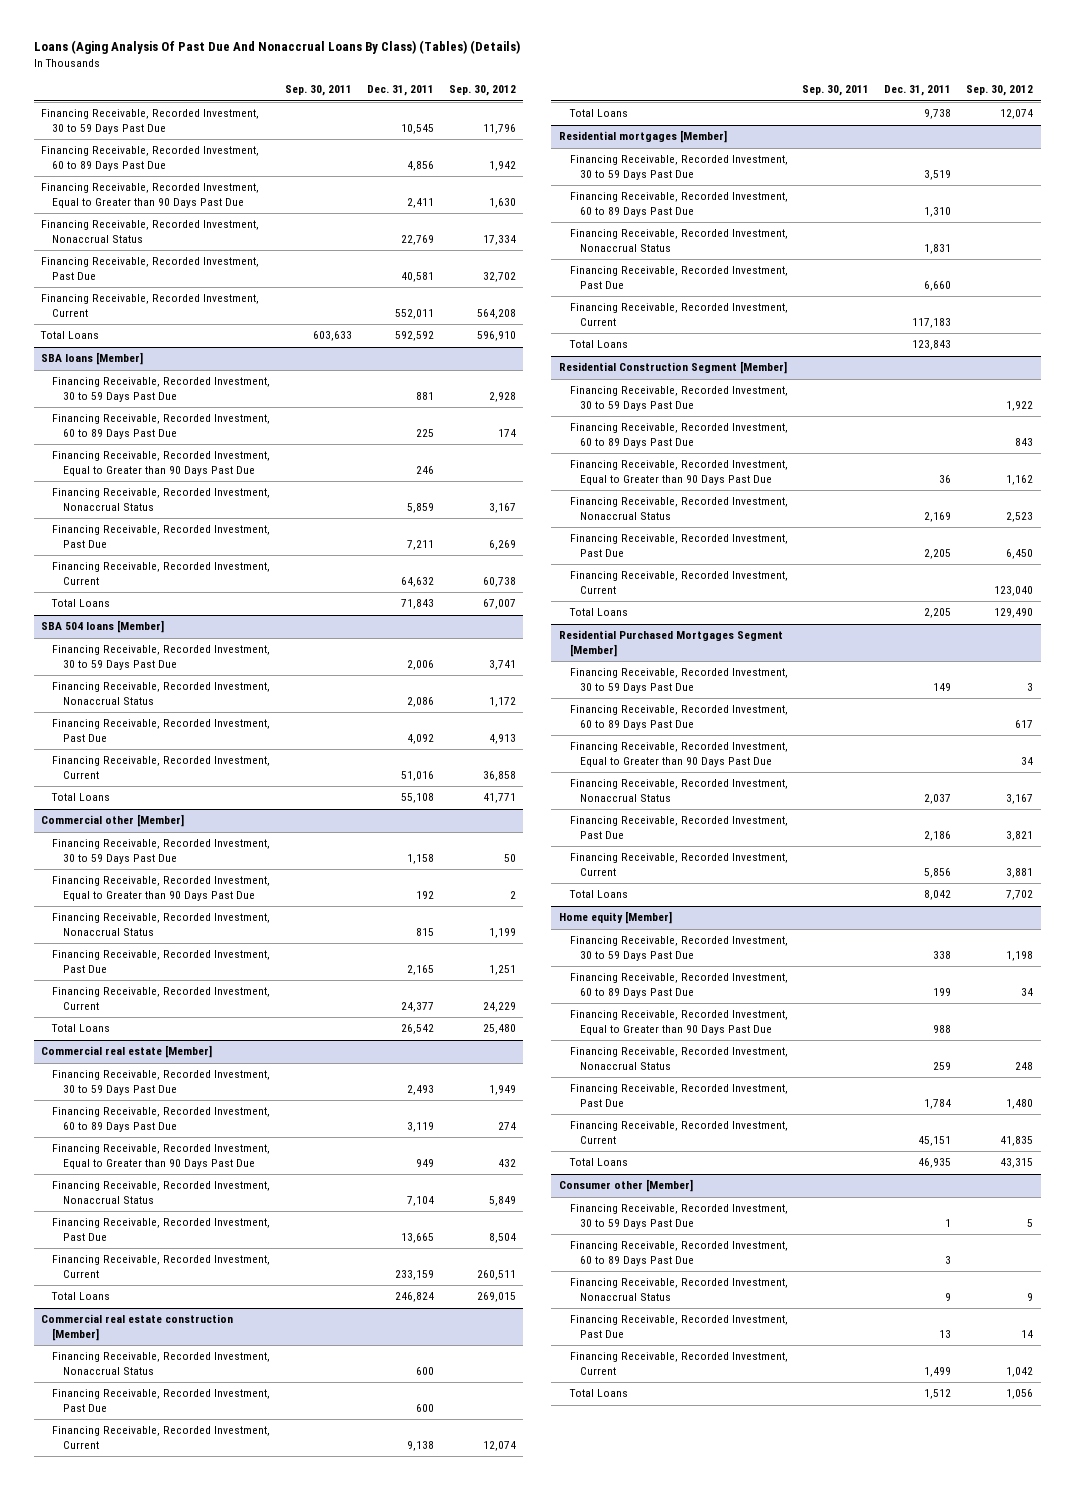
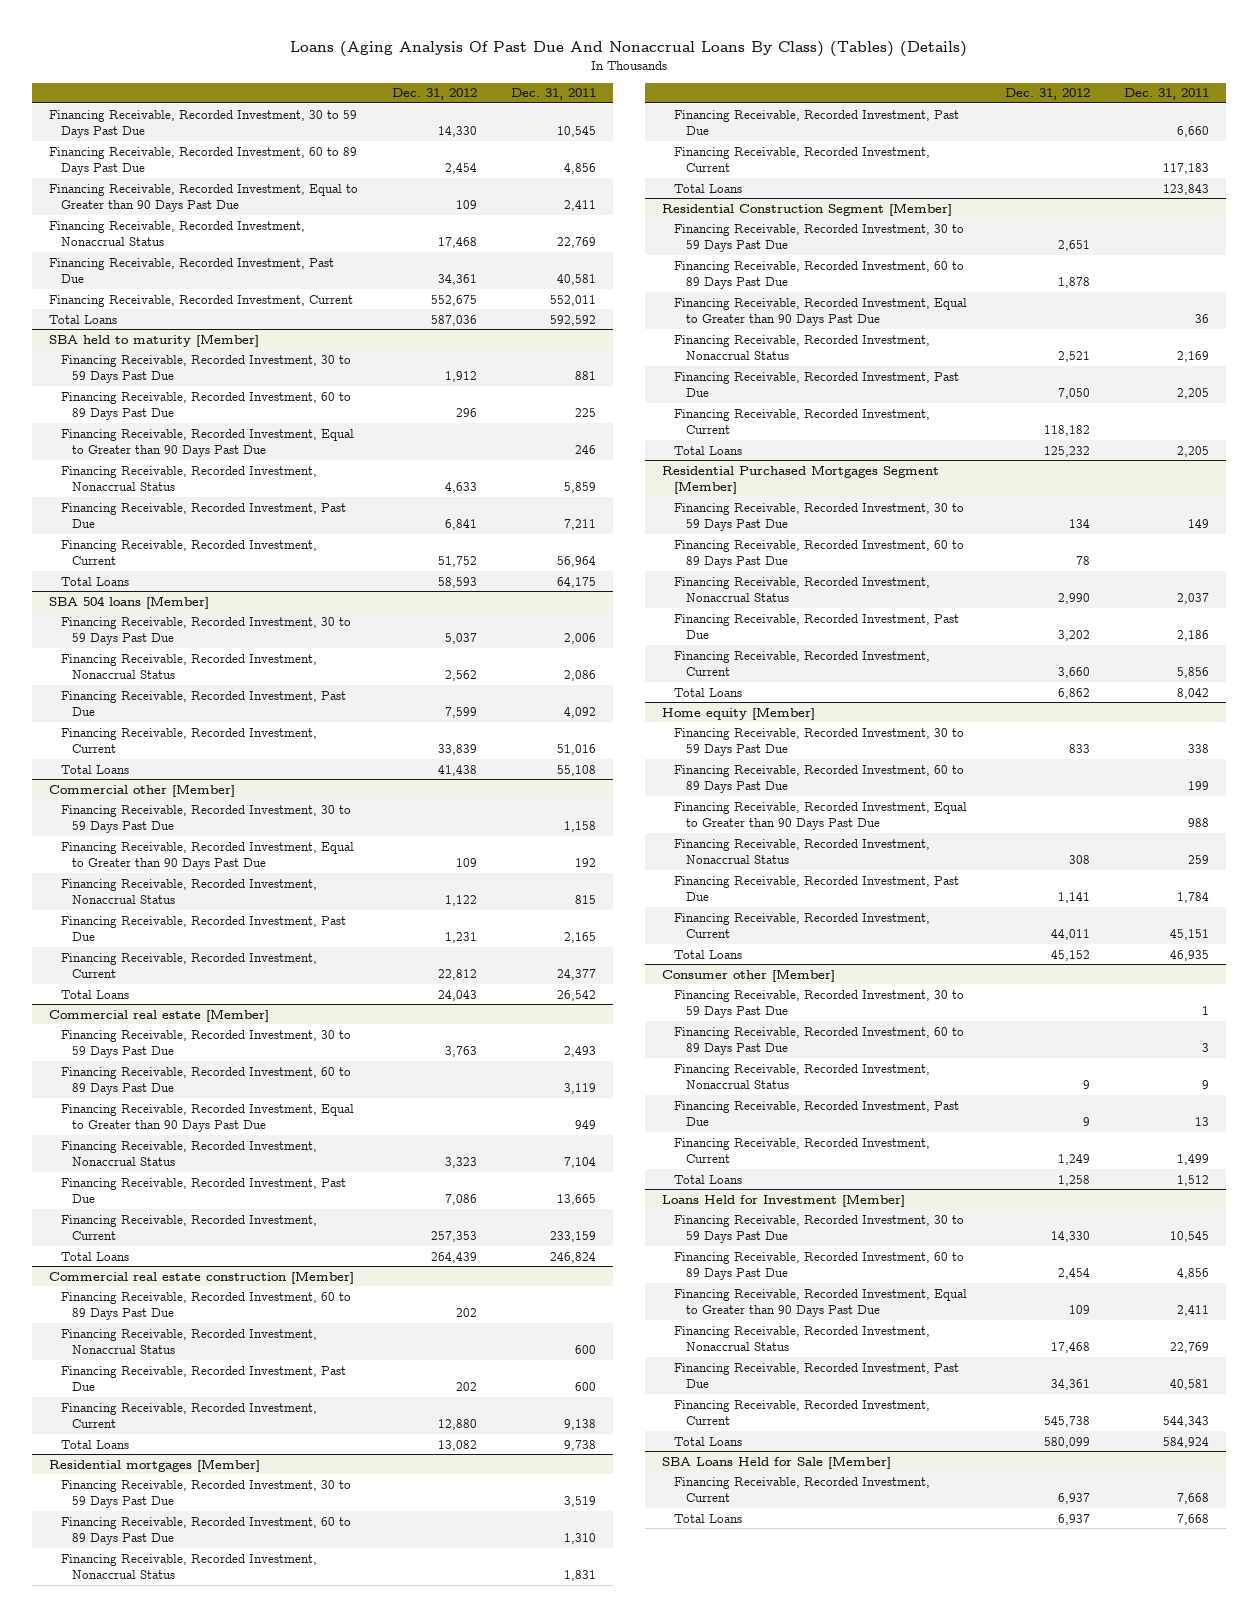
- | Sep. 30, 2011 | Dec. 31, 2011 | Sep. 30, 2012
+ | Dec. 31, 2012 | Dec. 31, 2011
- SBA loans [Member]
+ SBA held to maturity [Member]
- Financing Receivable, Recorded Investment, Current | | 64,632 | 60,738
- Total Loans | | 71,843 | 67,007
+ Financing Receivable, Recorded Investment, Current | 51,752 | 56,964
+ Total Loans | 58,593 | 64,175
@ Commercial real estate construction [Member]
+ Financing Receivable, Recorded Investment, 60 to 89 Days Past Due | 202 |
@ Residential Purchased Mortgages Segment [Member]
- Financing Receivable, Recorded Investment, Equal to Greater than 90 Days Past Due | | | 34
+ Loans Held for Investment [Member]
+ Financing Receivable, Recorded Investment, 30 to 59 Days Past Due | 14,330 | 10,545
+ Financing Receivable, Recorded Investment, 60 to 89 Days Past Due | 2,454 | 4,856
+ Financing Receivable, Recorded Investment, Equal to Greater than 90 Days Past Due | 109 | 2,411
+ Financing Receivable, Recorded Investment, Nonaccrual Status | 17,468 | 22,769
+ Financing Receivable, Recorded Investment, Past Due | 34,361 | 40,581
+ Financing Receivable, Recorded Investment, Current | 545,738 | 544,343
+ Total Loans | 580,099 | 584,924
+ SBA Loans Held for Sale [Member]
+ Financing Receivable, Recorded Investment, Current | 6,937 | 7,668
+ Total Loans | 6,937 | 7,668

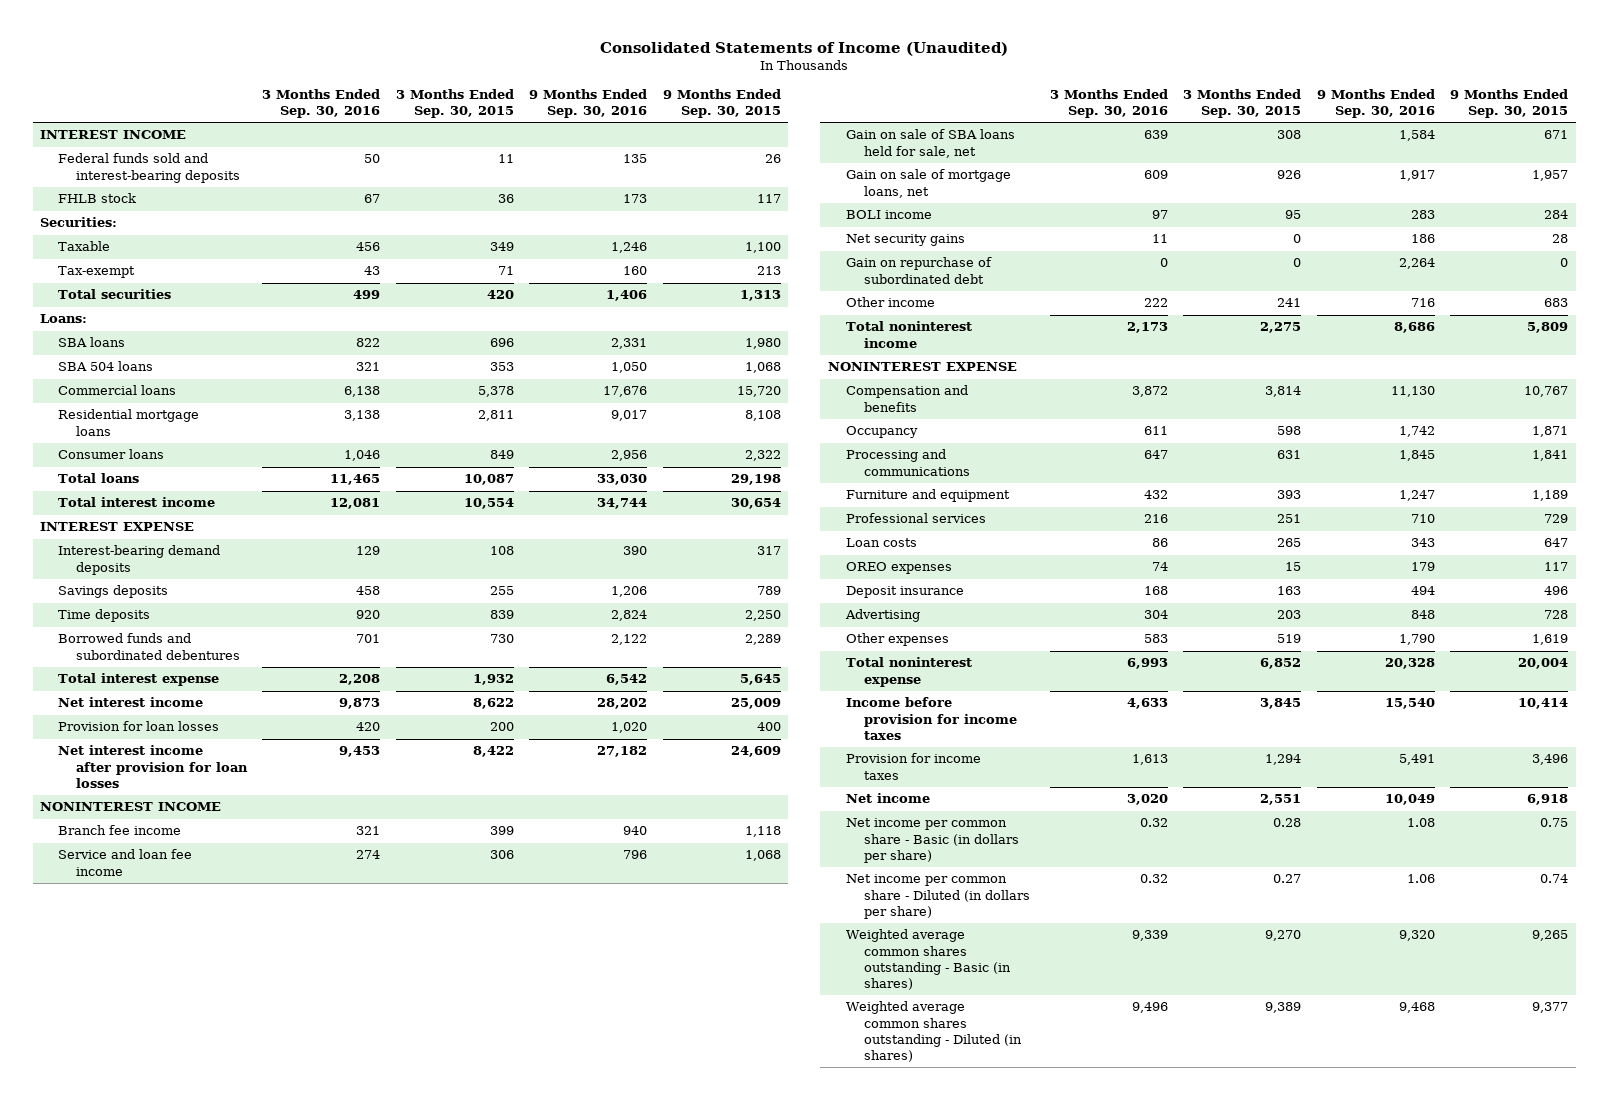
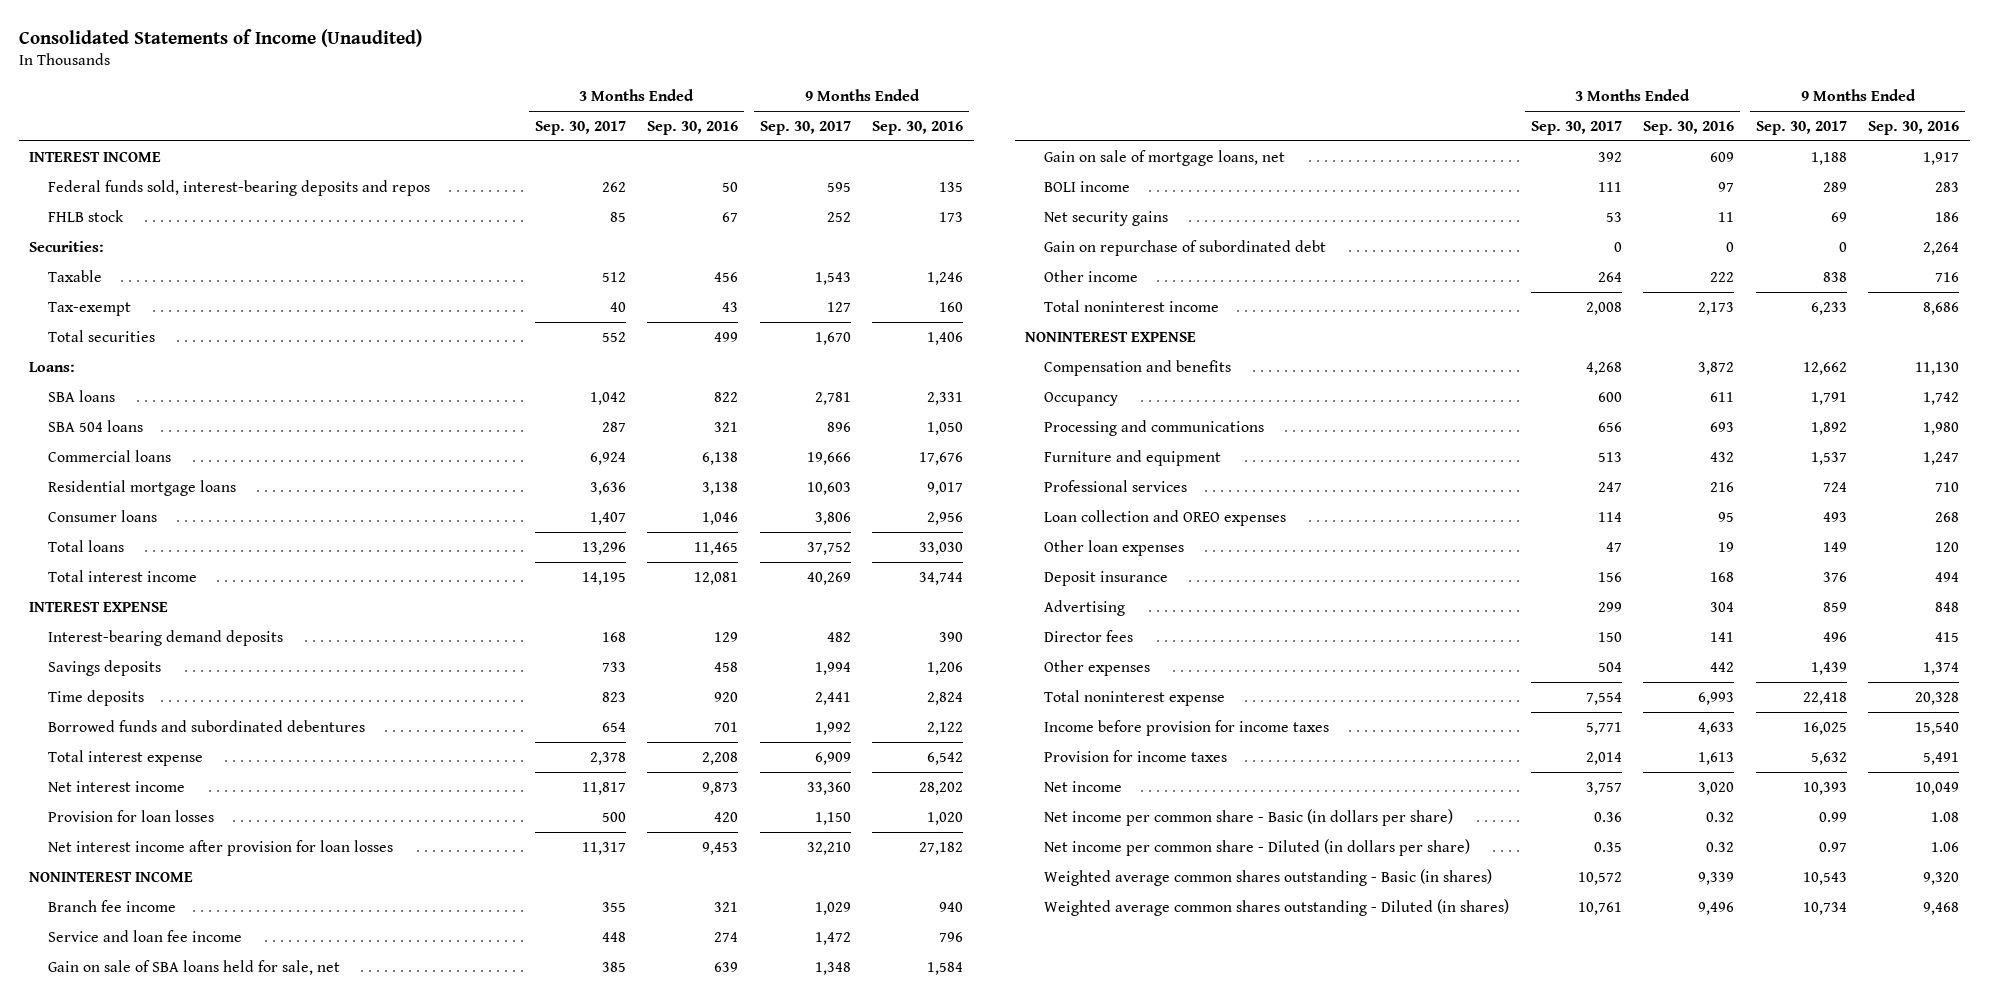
- | 3 Months Ended Sep. 30, 2016 | 3 Months Ended Sep. 30, 2015 | 9 Months Ended Sep. 30, 2016 | 9 Months Ended Sep. 30, 2015
+ | 3 Months Ended Sep. 30, 2017 | 3 Months Ended Sep. 30, 2016 | 9 Months Ended Sep. 30, 2017 | 9 Months Ended Sep. 30, 2016
- Federal funds sold and interest-bearing deposits | 50 | 11 | 135 | 26
+ Federal funds sold, interest-bearing deposits and repos | 262 | 50 | 595 | 135
- Processing and communications | 647 | 631 | 1,845 | 1,841
+ Processing and communications | 656 | 693 | 1,892 | 1,980
- Loan costs | 86 | 265 | 343 | 647
- OREO expenses | 74 | 15 | 179 | 117
+ Loan collection and OREO expenses | 114 | 95 | 493 | 268
+ Other loan expenses | 47 | 19 | 149 | 120
- Other expenses | 583 | 519 | 1,790 | 1,619
+ Director fees | 150 | 141 | 496 | 415
+ Other expenses | 504 | 442 | 1,439 | 1,374

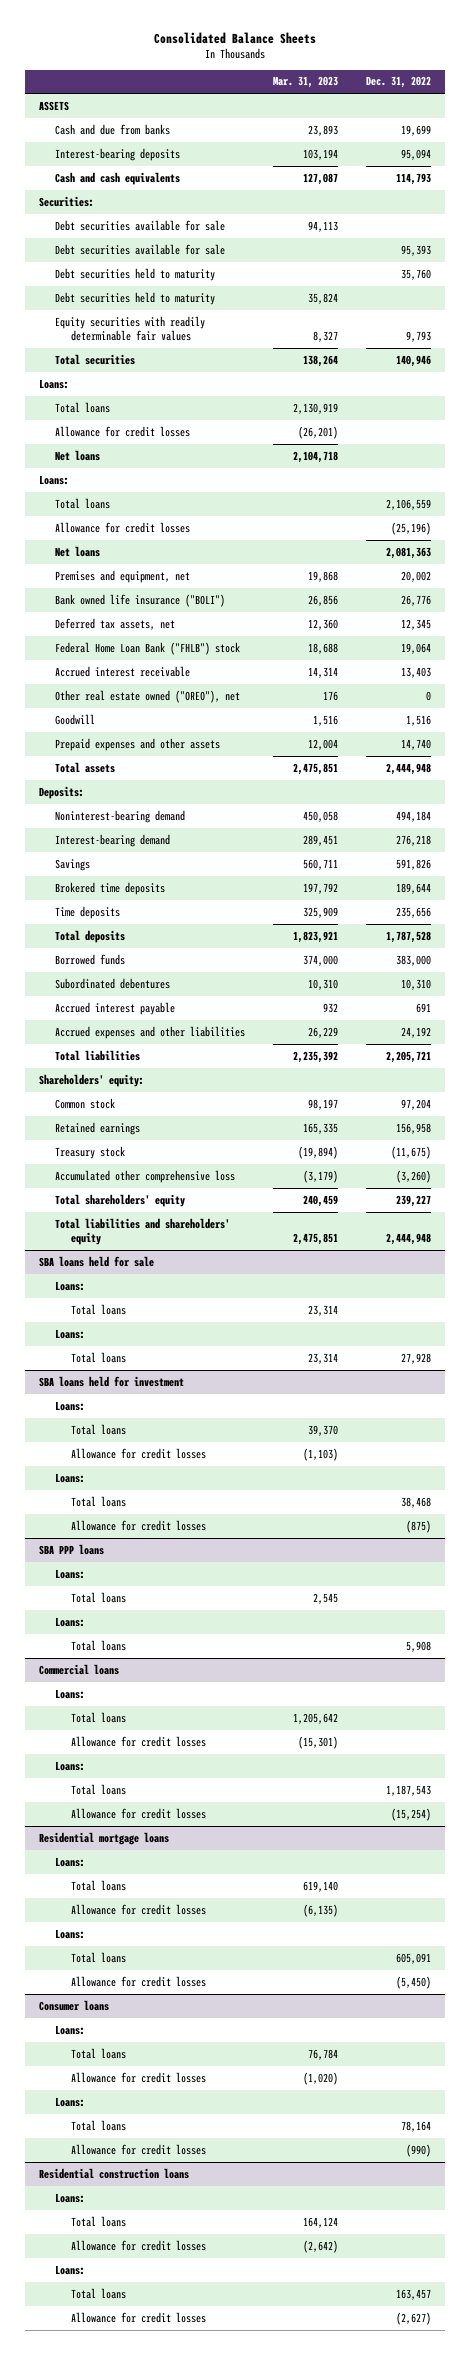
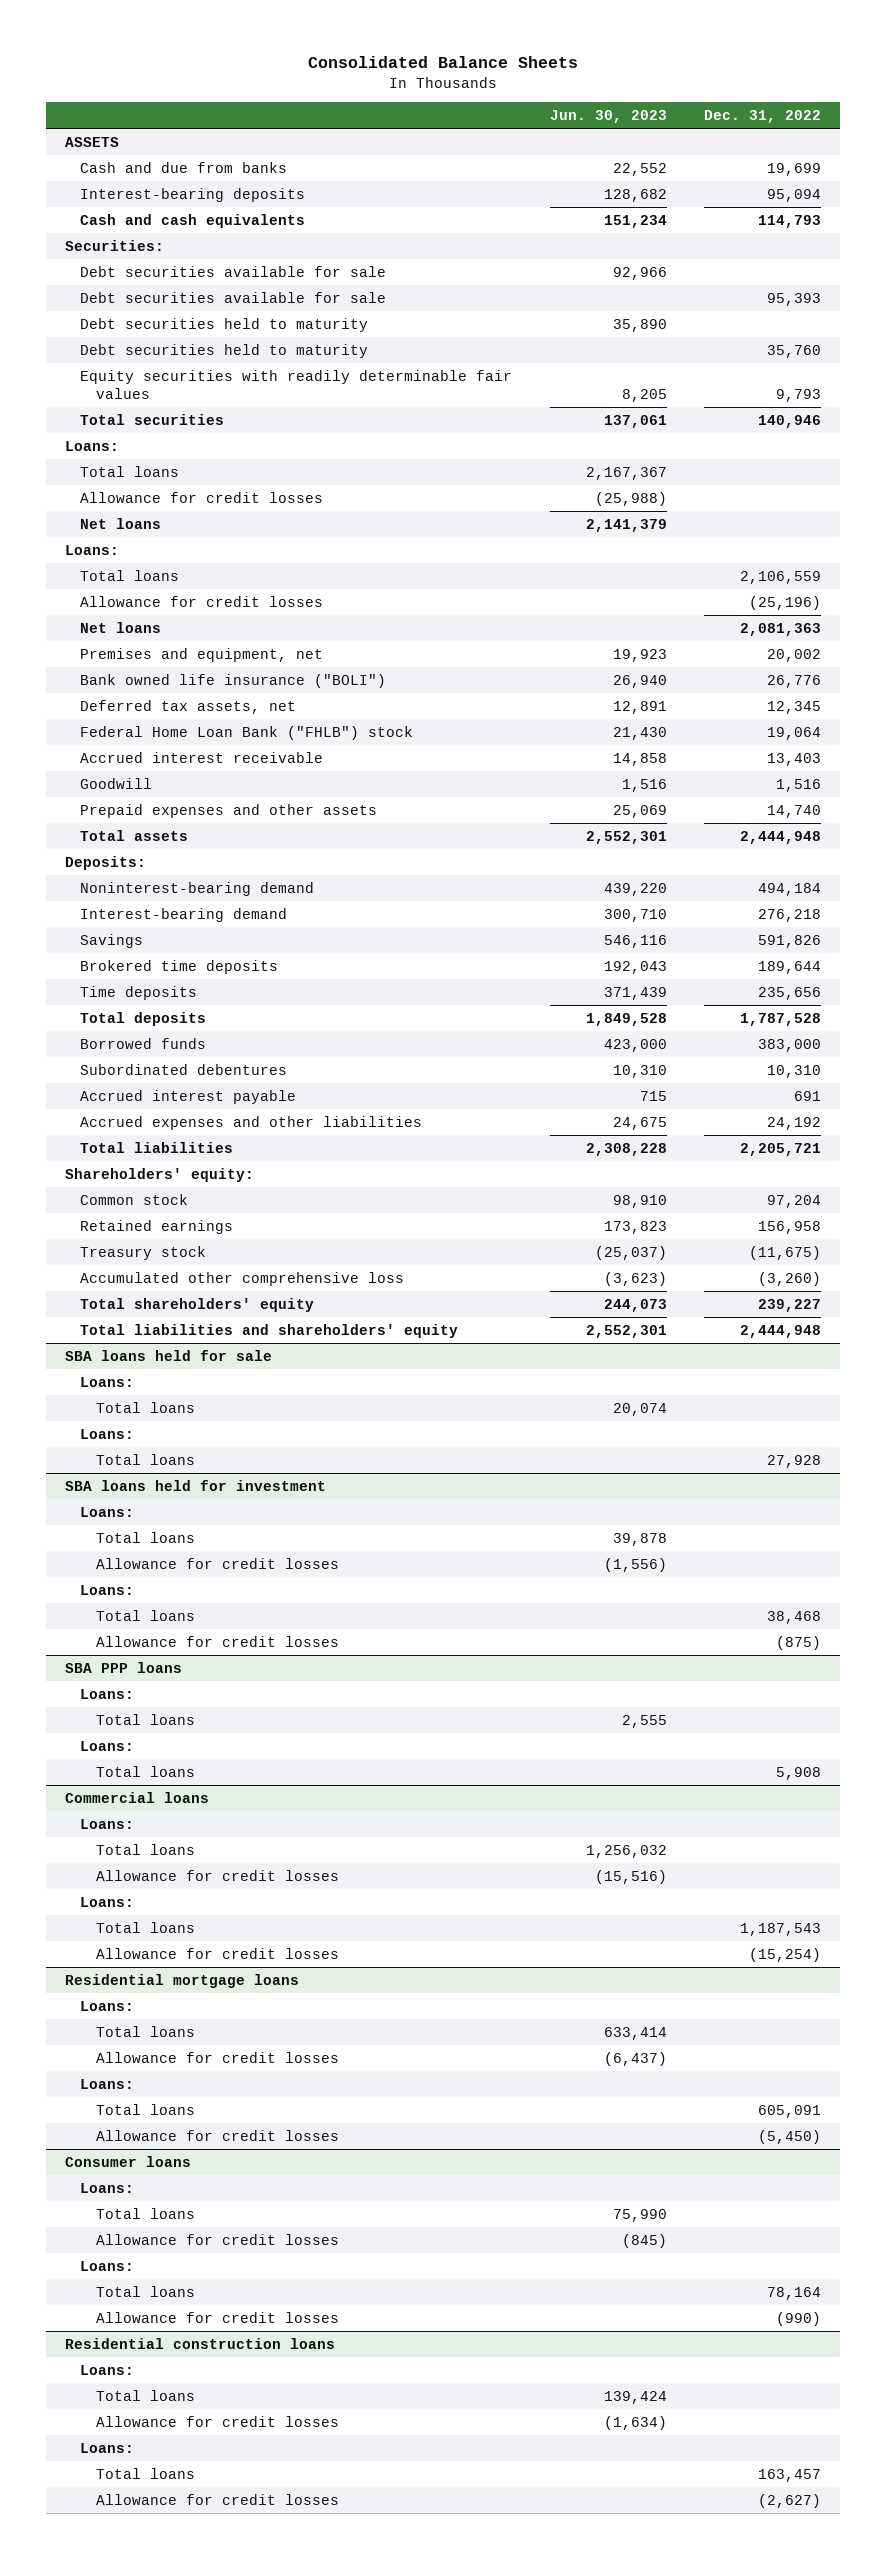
- | Mar. 31, 2023 | Dec. 31, 2022
+ | Jun. 30, 2023 | Dec. 31, 2022
moved down: Debt securities held to maturity | | 35,760
- Other real estate owned ("OREO"), net | 176 | 0

